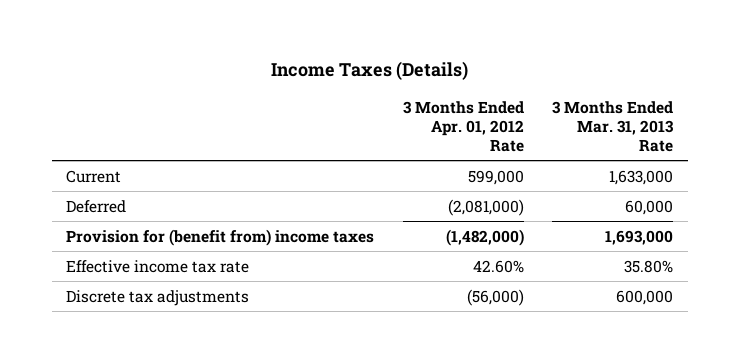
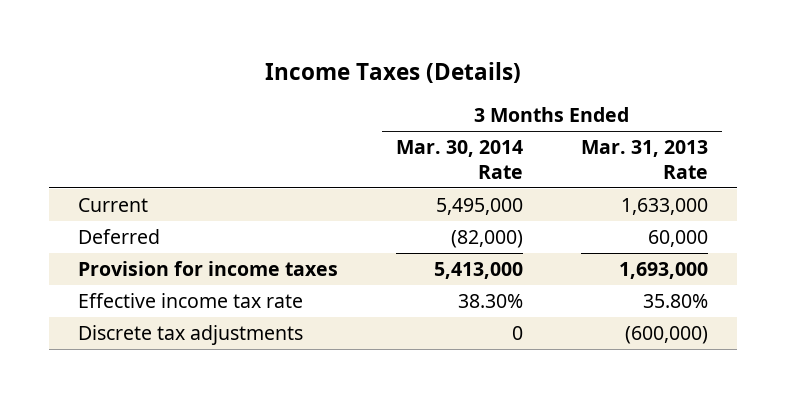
- | 3 Months Ended Apr. 01, 2012 Rate | 3 Months Ended Mar. 31, 2013 Rate
+ | 3 Months Ended Mar. 30, 2014 Rate | 3 Months Ended Mar. 31, 2013 Rate
- Provision for (benefit from) income taxes | (1,482,000) | 1,693,000
+ Provision for income taxes | 5,413,000 | 1,693,000
- Discrete tax adjustments | (56,000) | 600,000
+ Discrete tax adjustments | 0 | (600,000)

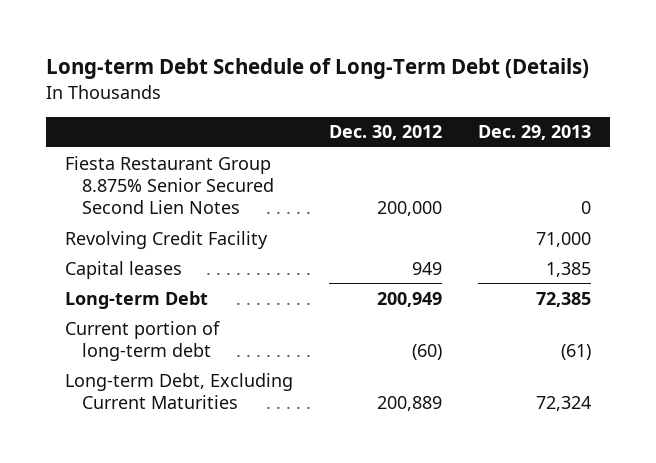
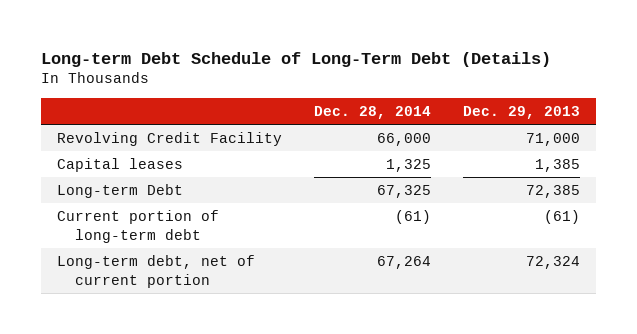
- | Dec. 30, 2012 | Dec. 29, 2013
+ | Dec. 28, 2014 | Dec. 29, 2013
- Fiesta Restaurant Group 8.875% Senior Secured Second Lien Notes | 200,000 | 0
- Long-term Debt, Excluding Current Maturities | 200,889 | 72,324
+ Long-term debt, net of current portion | 67,264 | 72,324

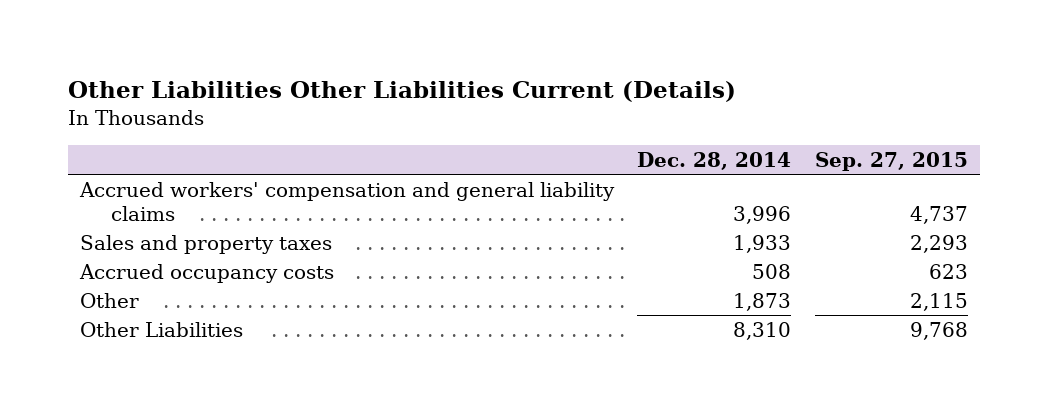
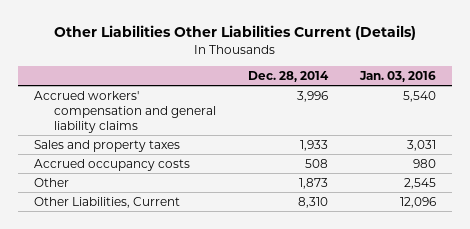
- | Dec. 28, 2014 | Sep. 27, 2015
+ | Dec. 28, 2014 | Jan. 03, 2016
- Other Liabilities | 8,310 | 9,768
+ Other Liabilities, Current | 8,310 | 12,096

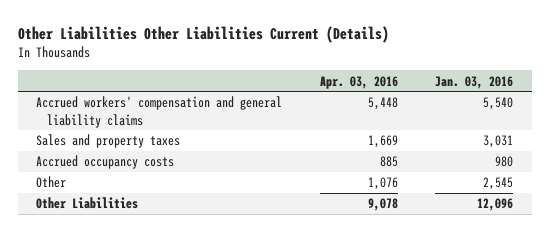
- | Dec. 28, 2014 | Jan. 03, 2016
+ | Apr. 03, 2016 | Jan. 03, 2016
- Other Liabilities, Current | 8,310 | 12,096
+ Other Liabilities | 9,078 | 12,096

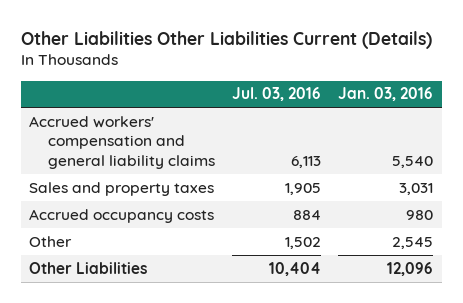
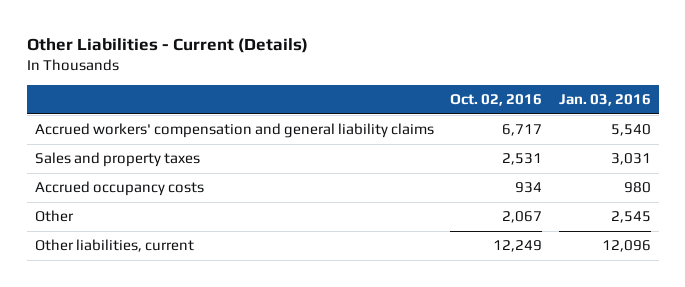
- Other Liabilities Other Liabilities Current (Details)
+ Other Liabilities - Current (Details)
- | Jul. 03, 2016 | Jan. 03, 2016
+ | Oct. 02, 2016 | Jan. 03, 2016
- Other Liabilities | 10,404 | 12,096
+ Other liabilities, current | 12,249 | 12,096

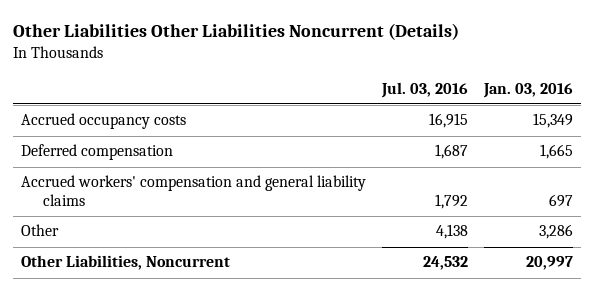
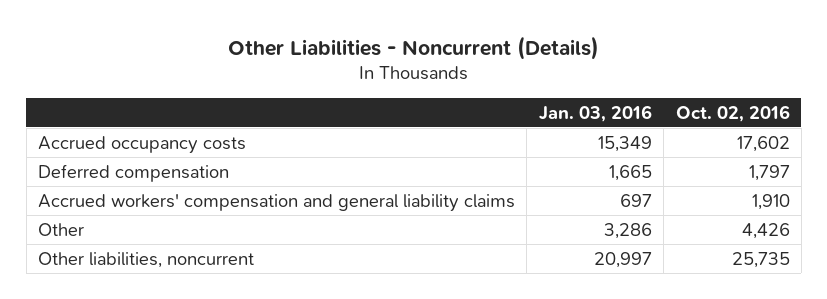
- Other Liabilities Other Liabilities Noncurrent (Details)
+ Other Liabilities - Noncurrent (Details)
- | Jul. 03, 2016 | Jan. 03, 2016
+ | Jan. 03, 2016 | Oct. 02, 2016
- Other Liabilities, Noncurrent | 24,532 | 20,997
+ Other liabilities, noncurrent | 20,997 | 25,735

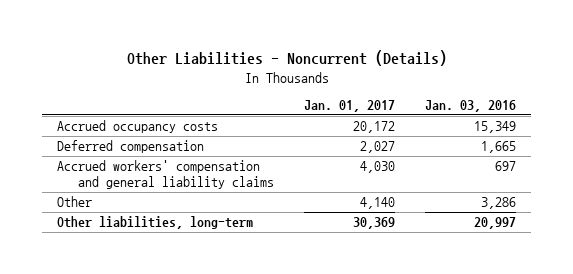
- | Jan. 03, 2016 | Oct. 02, 2016
+ | Jan. 01, 2017 | Jan. 03, 2016
- Other liabilities, noncurrent | 20,997 | 25,735
+ Other liabilities, long-term | 30,369 | 20,997

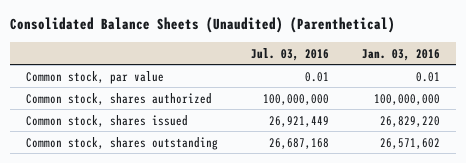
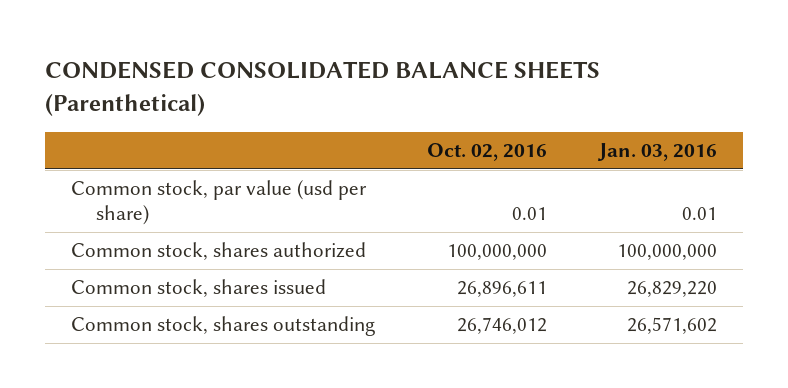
- Consolidated Balance Sheets (Unaudited) (Parenthetical)
+ CONDENSED CONSOLIDATED BALANCE SHEETS (Parenthetical)
- | Jul. 03, 2016 | Jan. 03, 2016
+ | Oct. 02, 2016 | Jan. 03, 2016
- Common stock, par value | 0.01 | 0.01
+ Common stock, par value (usd per share) | 0.01 | 0.01

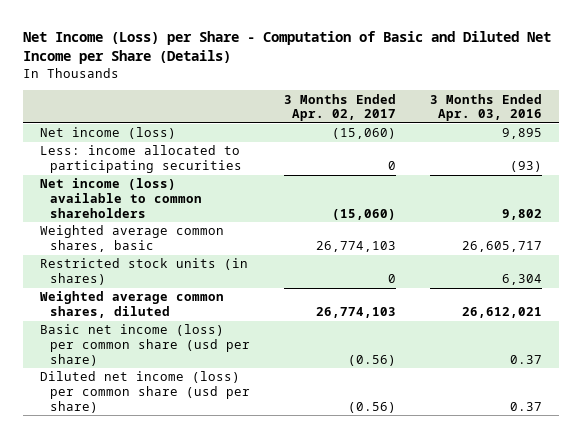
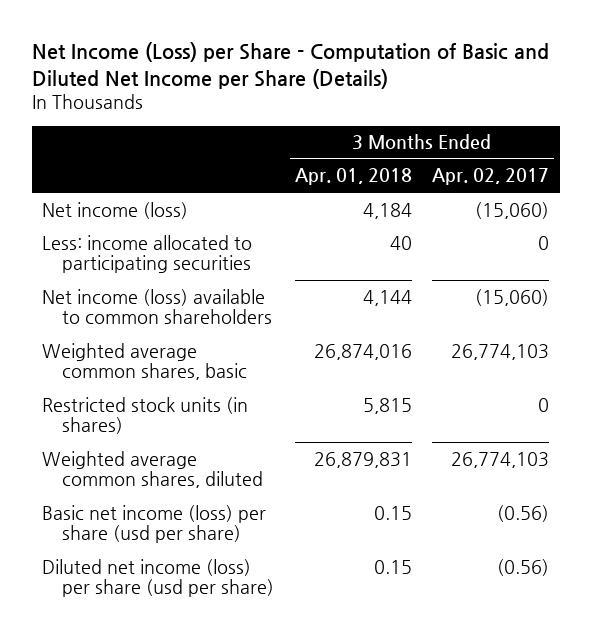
- | 3 Months Ended Apr. 02, 2017 | 3 Months Ended Apr. 03, 2016
+ | 3 Months Ended Apr. 01, 2018 | 3 Months Ended Apr. 02, 2017
- Basic net income (loss) per common share (usd per share) | (0.56) | 0.37
- Diluted net income (loss) per common share (usd per share) | (0.56) | 0.37
+ Basic net income (loss) per share (usd per share) | 0.15 | (0.56)
+ Diluted net income (loss) per share (usd per share) | 0.15 | (0.56)

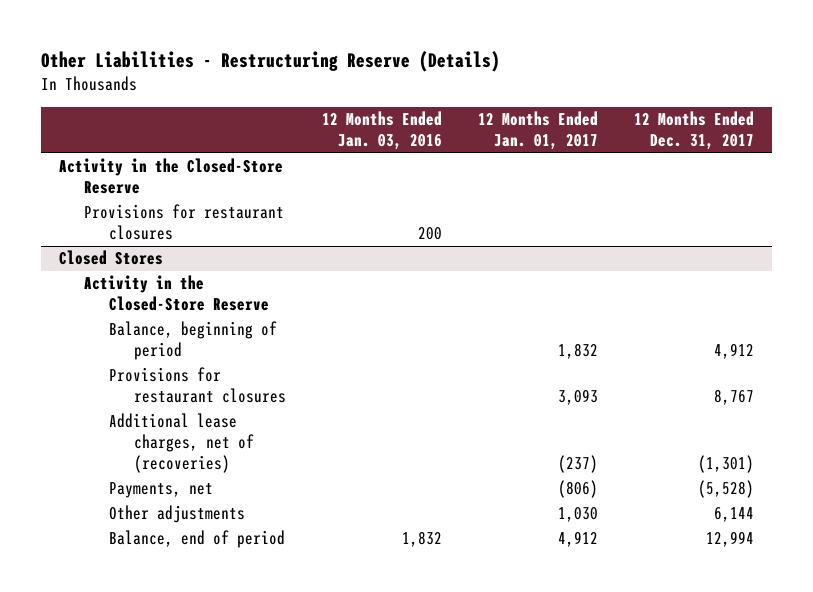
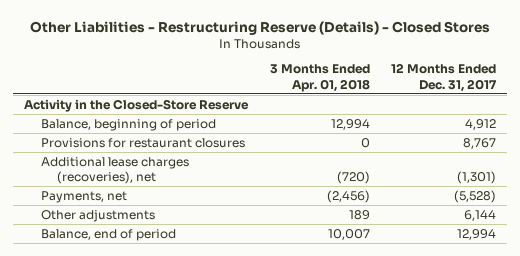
- Other Liabilities - Restructuring Reserve (Details)
+ Other Liabilities - Restructuring Reserve (Details) - Closed Stores
- | 12 Months Ended Jan. 03, 2016 | 12 Months Ended Jan. 01, 2017 | 12 Months Ended Dec. 31, 2017
+ | 3 Months Ended Apr. 01, 2018 | 12 Months Ended Dec. 31, 2017
- Provisions for restaurant closures | 200 | |
- Closed Stores
- Activity in the Closed-Store Reserve
- Additional lease charges, net of (recoveries) | | (237) | (1,301)
+ Additional lease charges (recoveries), net | (720) | (1,301)

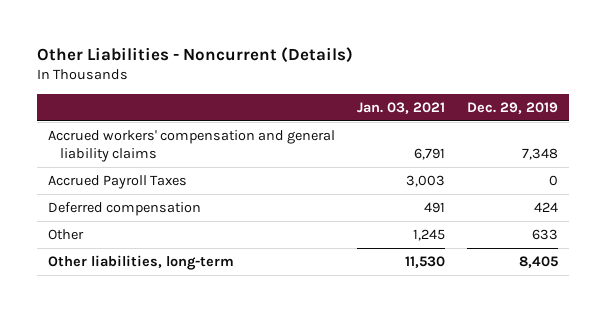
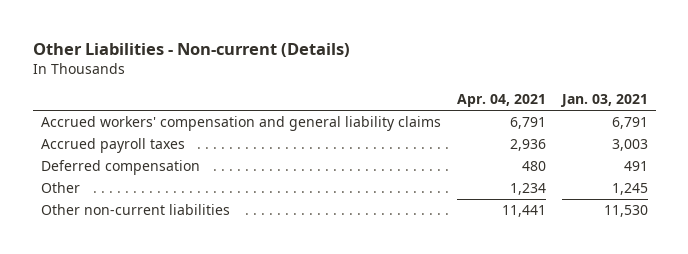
- Other Liabilities - Noncurrent (Details)
+ Other Liabilities - Non-current (Details)
- | Jan. 03, 2021 | Dec. 29, 2019
+ | Apr. 04, 2021 | Jan. 03, 2021
- Accrued Payroll Taxes | 3,003 | 0
+ Accrued payroll taxes | 2,936 | 3,003
- Other liabilities, long-term | 11,530 | 8,405
+ Other non-current liabilities | 11,441 | 11,530

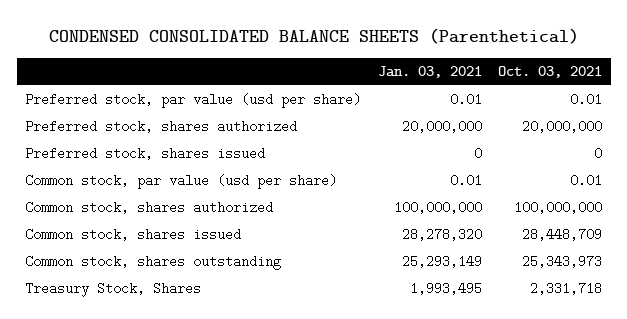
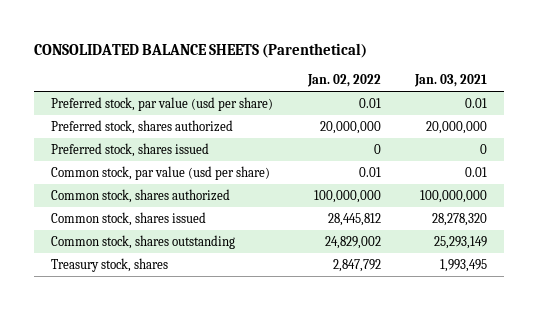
- CONDENSED CONSOLIDATED BALANCE SHEETS (Parenthetical)
+ CONSOLIDATED BALANCE SHEETS (Parenthetical)
- | Jan. 03, 2021 | Oct. 03, 2021
+ | Jan. 02, 2022 | Jan. 03, 2021
- Treasury Stock, Shares | 1,993,495 | 2,331,718
+ Treasury stock, shares | 2,847,792 | 1,993,495

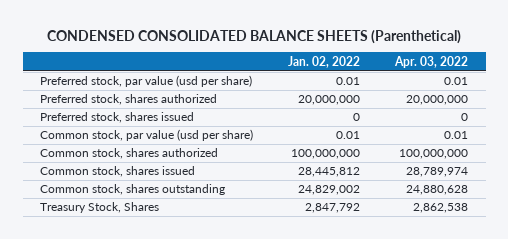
- CONSOLIDATED BALANCE SHEETS (Parenthetical)
+ CONDENSED CONSOLIDATED BALANCE SHEETS (Parenthetical)
- | Jan. 02, 2022 | Jan. 03, 2021
+ | Jan. 02, 2022 | Apr. 03, 2022
- Treasury stock, shares | 2,847,792 | 1,993,495
+ Treasury Stock, Shares | 2,847,792 | 2,862,538

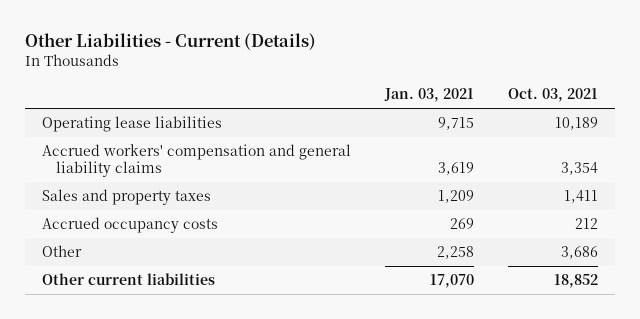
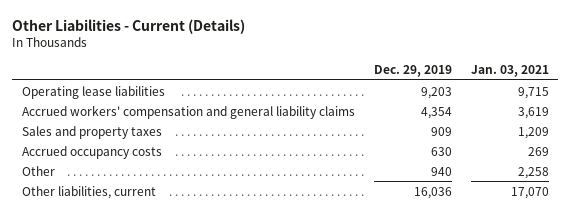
- | Jan. 03, 2021 | Oct. 03, 2021
+ | Dec. 29, 2019 | Jan. 03, 2021
- Other current liabilities | 17,070 | 18,852
+ Other liabilities, current | 16,036 | 17,070

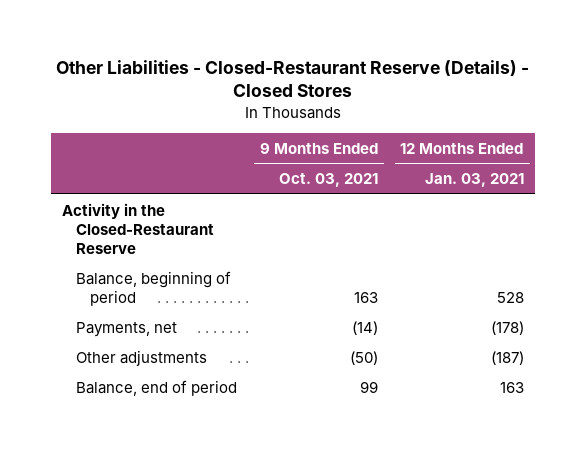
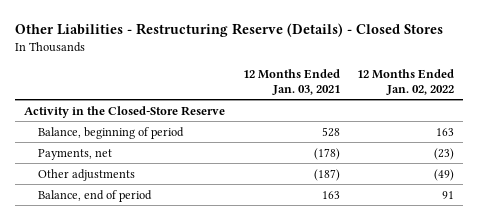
- Other Liabilities - Closed-Restaurant Reserve (Details) - Closed Stores
+ Other Liabilities - Restructuring Reserve (Details) - Closed Stores
- | 9 Months Ended Oct. 03, 2021 | 12 Months Ended Jan. 03, 2021
+ | 12 Months Ended Jan. 03, 2021 | 12 Months Ended Jan. 02, 2022
- Activity in the Closed-Restaurant Reserve
+ Activity in the Closed-Store Reserve

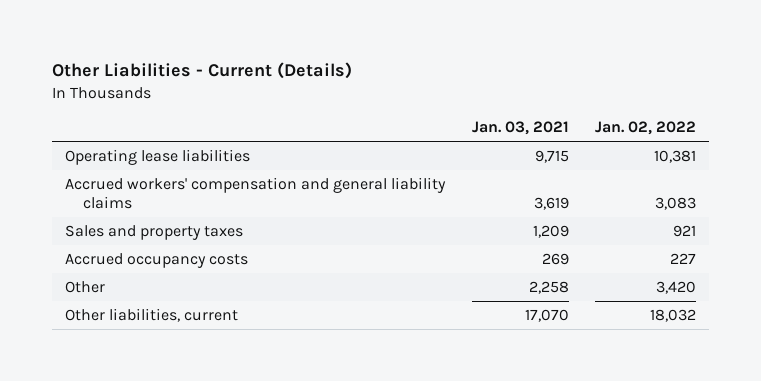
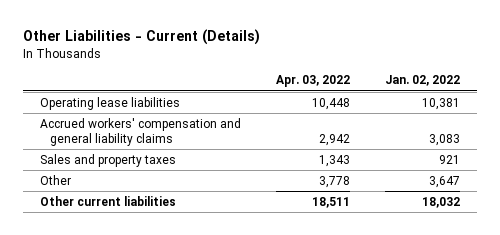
- | Jan. 03, 2021 | Jan. 02, 2022
+ | Apr. 03, 2022 | Jan. 02, 2022
- Accrued occupancy costs | 269 | 227
- Other | 2,258 | 3,420
- Other liabilities, current | 17,070 | 18,032
+ Other | 3,778 | 3,647
+ Other current liabilities | 18,511 | 18,032

